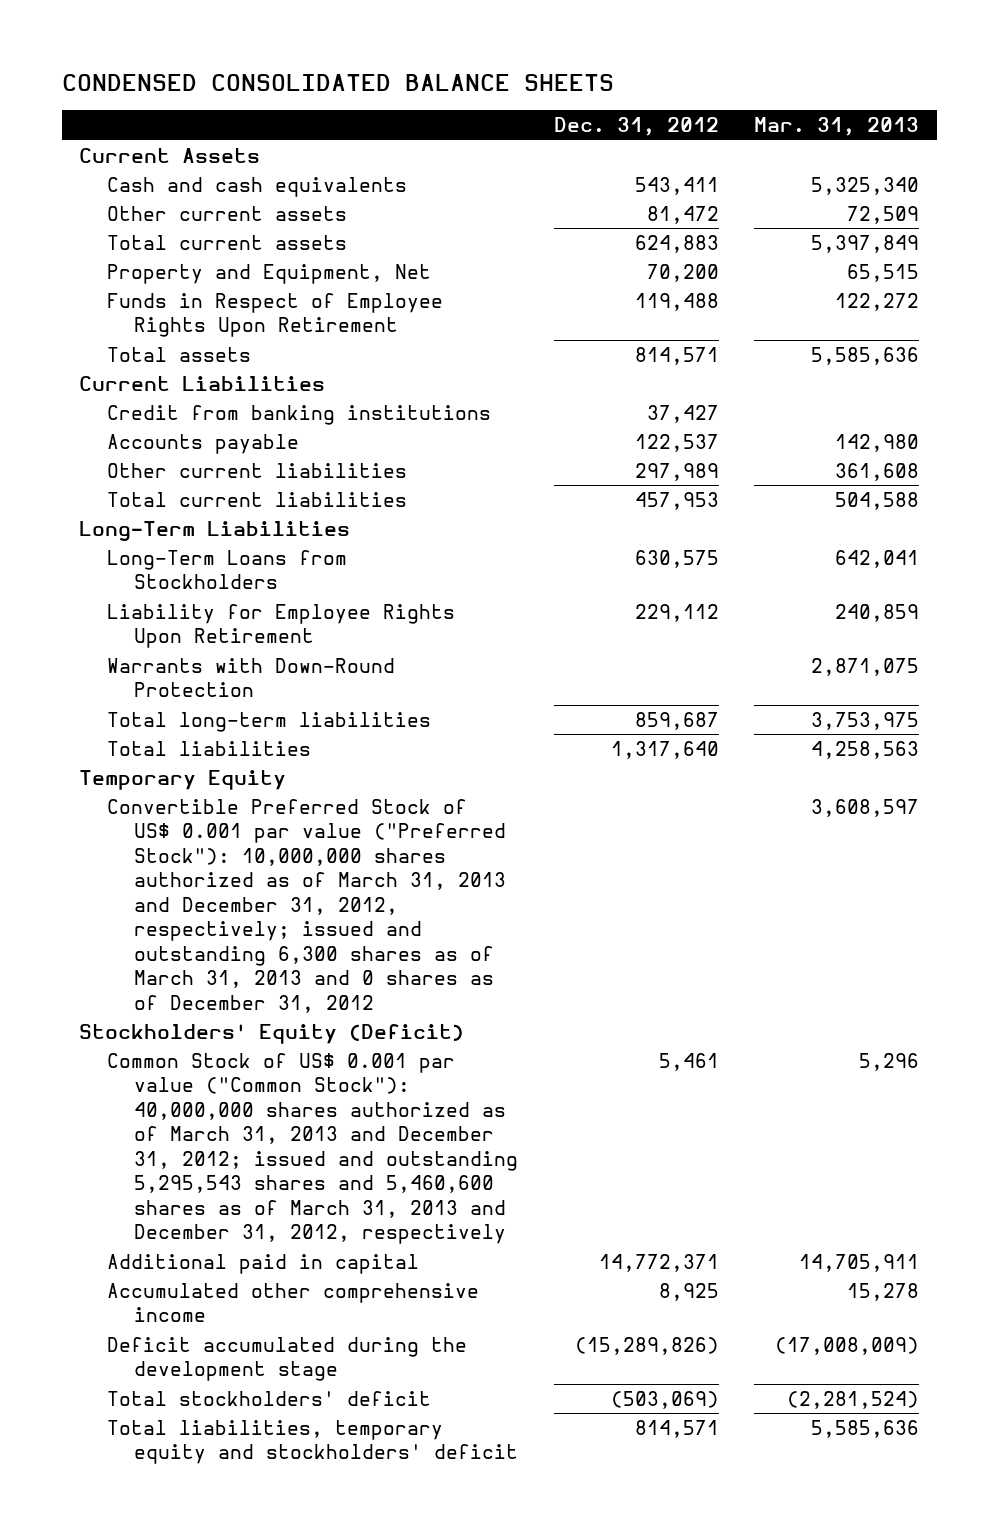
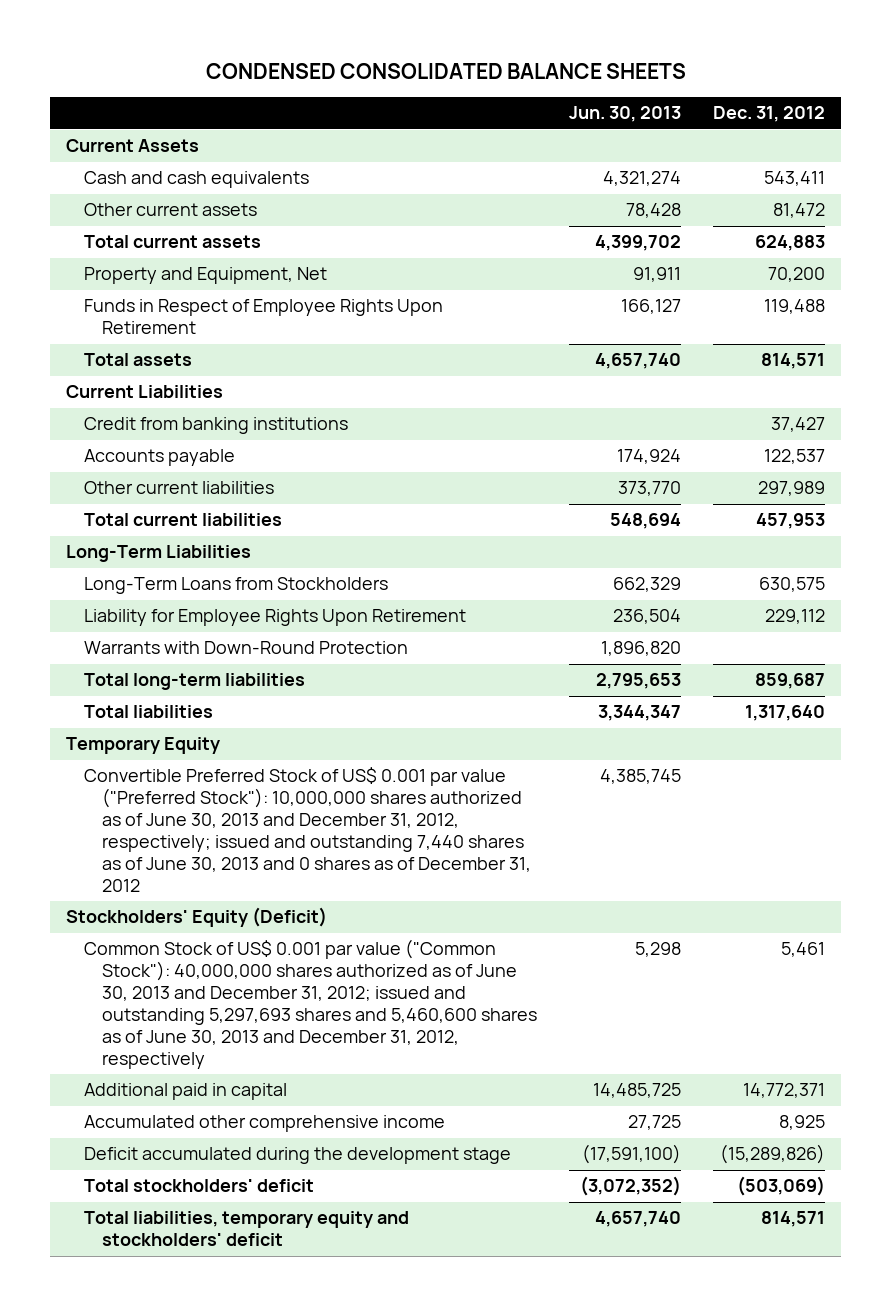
- | Dec. 31, 2012 | Mar. 31, 2013
+ | Jun. 30, 2013 | Dec. 31, 2012
- Convertible Preferred Stock of US$ 0.001 par value ("Preferred Stock"): 10,000,000 shares authorized as of March 31, 2013 and December 31, 2012, respectively; issued and outstanding 6,300 shares as of March 31, 2013 and 0 shares as of December 31, 2012 | | 3,608,597
+ Convertible Preferred Stock of US$ 0.001 par value ("Preferred Stock"): 10,000,000 shares authorized as of June 30, 2013 and December 31, 2012, respectively; issued and outstanding 7,440 shares as of June 30, 2013 and 0 shares as of December 31, 2012 | 4,385,745 |
- Common Stock of US$ 0.001 par value ("Common Stock"): 40,000,000 shares authorized as of March 31, 2013 and December 31, 2012; issued and outstanding 5,295,543 shares and 5,460,600 shares as of March 31, 2013 and December 31, 2012, respectively | 5,461 | 5,296
+ Common Stock of US$ 0.001 par value ("Common Stock"): 40,000,000 shares authorized as of June 30, 2013 and December 31, 2012; issued and outstanding 5,297,693 shares and 5,460,600 shares as of June 30, 2013 and December 31, 2012, respectively | 5,298 | 5,461

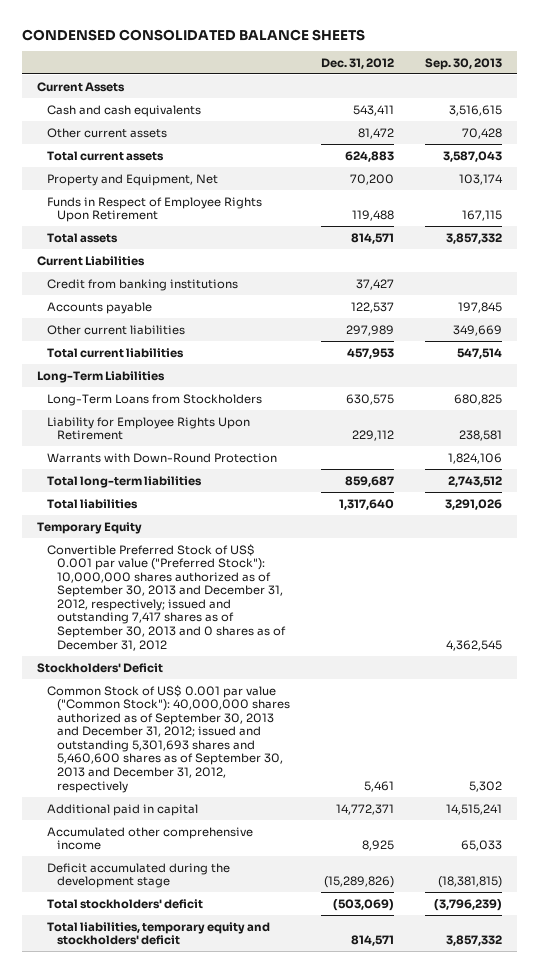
- | Jun. 30, 2013 | Dec. 31, 2012
+ | Dec. 31, 2012 | Sep. 30, 2013
- Convertible Preferred Stock of US$ 0.001 par value ("Preferred Stock"): 10,000,000 shares authorized as of June 30, 2013 and December 31, 2012, respectively; issued and outstanding 7,440 shares as of June 30, 2013 and 0 shares as of December 31, 2012 | 4,385,745 |
- Stockholders' Equity (Deficit)
- Common Stock of US$ 0.001 par value ("Common Stock"): 40,000,000 shares authorized as of June 30, 2013 and December 31, 2012; issued and outstanding 5,297,693 shares and 5,460,600 shares as of June 30, 2013 and December 31, 2012, respectively | 5,298 | 5,461
+ Convertible Preferred Stock of US$ 0.001 par value ("Preferred Stock"): 10,000,000 shares authorized as of September 30, 2013 and December 31, 2012, respectively; issued and outstanding 7,417 shares as of September 30, 2013 and 0 shares as of December 31, 2012 | | 4,362,545
+ Stockholders' Deficit
+ Common Stock of US$ 0.001 par value ("Common Stock"): 40,000,000 shares authorized as of September 30, 2013 and December 31, 2012; issued and outstanding 5,301,693 shares and 5,460,600 shares as of September 30, 2013 and December 31, 2012, respectively | 5,461 | 5,302

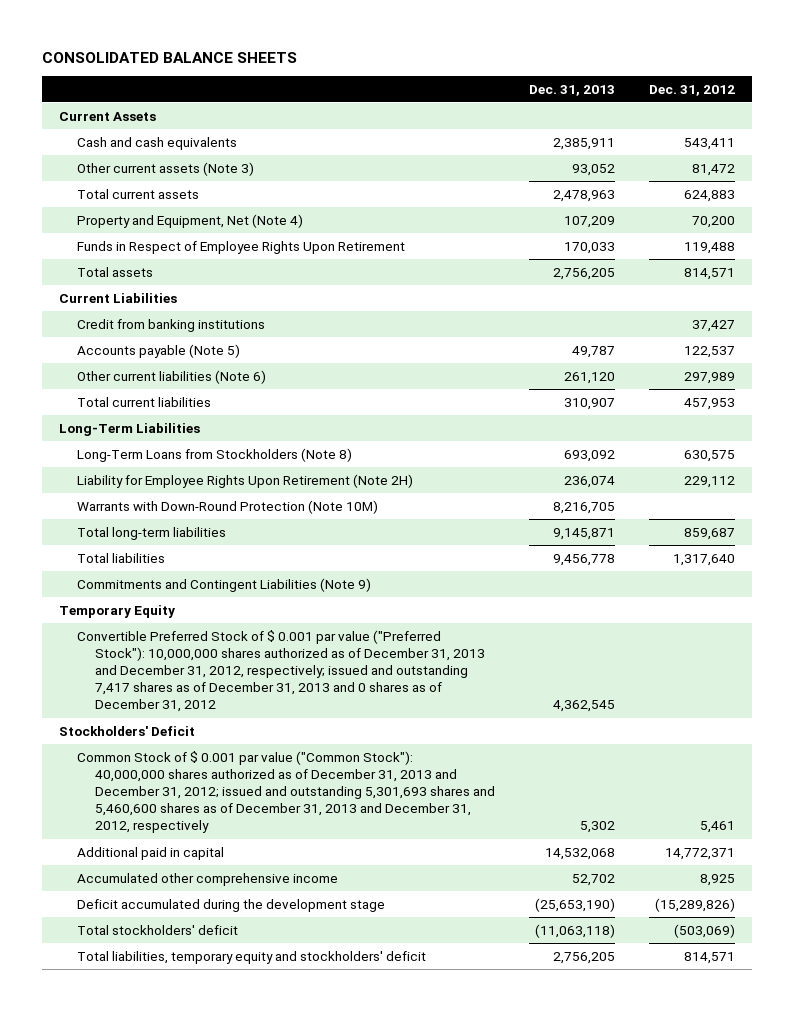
- CONDENSED CONSOLIDATED BALANCE SHEETS
+ CONSOLIDATED BALANCE SHEETS
- | Dec. 31, 2012 | Sep. 30, 2013
+ | Dec. 31, 2013 | Dec. 31, 2012
- Other current assets | 81,472 | 70,428
+ Other current assets (Note 3) | 93,052 | 81,472
- Property and Equipment, Net | 70,200 | 103,174
+ Property and Equipment, Net (Note 4) | 107,209 | 70,200
- Accounts payable | 122,537 | 197,845
- Other current liabilities | 297,989 | 349,669
+ Accounts payable (Note 5) | 49,787 | 122,537
+ Other current liabilities (Note 6) | 261,120 | 297,989
- Long-Term Loans from Stockholders | 630,575 | 680,825
- Liability for Employee Rights Upon Retirement | 229,112 | 238,581
- Warrants with Down-Round Protection | | 1,824,106
+ Long-Term Loans from Stockholders (Note 8) | 693,092 | 630,575
+ Liability for Employee Rights Upon Retirement (Note 2H) | 236,074 | 229,112
+ Warrants with Down-Round Protection (Note 10M) | 8,216,705 |
+ Commitments and Contingent Liabilities (Note 9)
- Convertible Preferred Stock of US$ 0.001 par value ("Preferred Stock"): 10,000,000 shares authorized as of September 30, 2013 and December 31, 2012, respectively; issued and outstanding 7,417 shares as of September 30, 2013 and 0 shares as of December 31, 2012 | | 4,362,545
+ Convertible Preferred Stock of $ 0.001 par value ("Preferred Stock"): 10,000,000 shares authorized as of December 31, 2013 and December 31, 2012, respectively; issued and outstanding 7,417 shares as of December 31, 2013 and 0 shares as of December 31, 2012 | 4,362,545 |
- Common Stock of US$ 0.001 par value ("Common Stock"): 40,000,000 shares authorized as of September 30, 2013 and December 31, 2012; issued and outstanding 5,301,693 shares and 5,460,600 shares as of September 30, 2013 and December 31, 2012, respectively | 5,461 | 5,302
+ Common Stock of $ 0.001 par value ("Common Stock"): 40,000,000 shares authorized as of December 31, 2013 and December 31, 2012; issued and outstanding 5,301,693 shares and 5,460,600 shares as of December 31, 2013 and December 31, 2012, respectively | 5,302 | 5,461

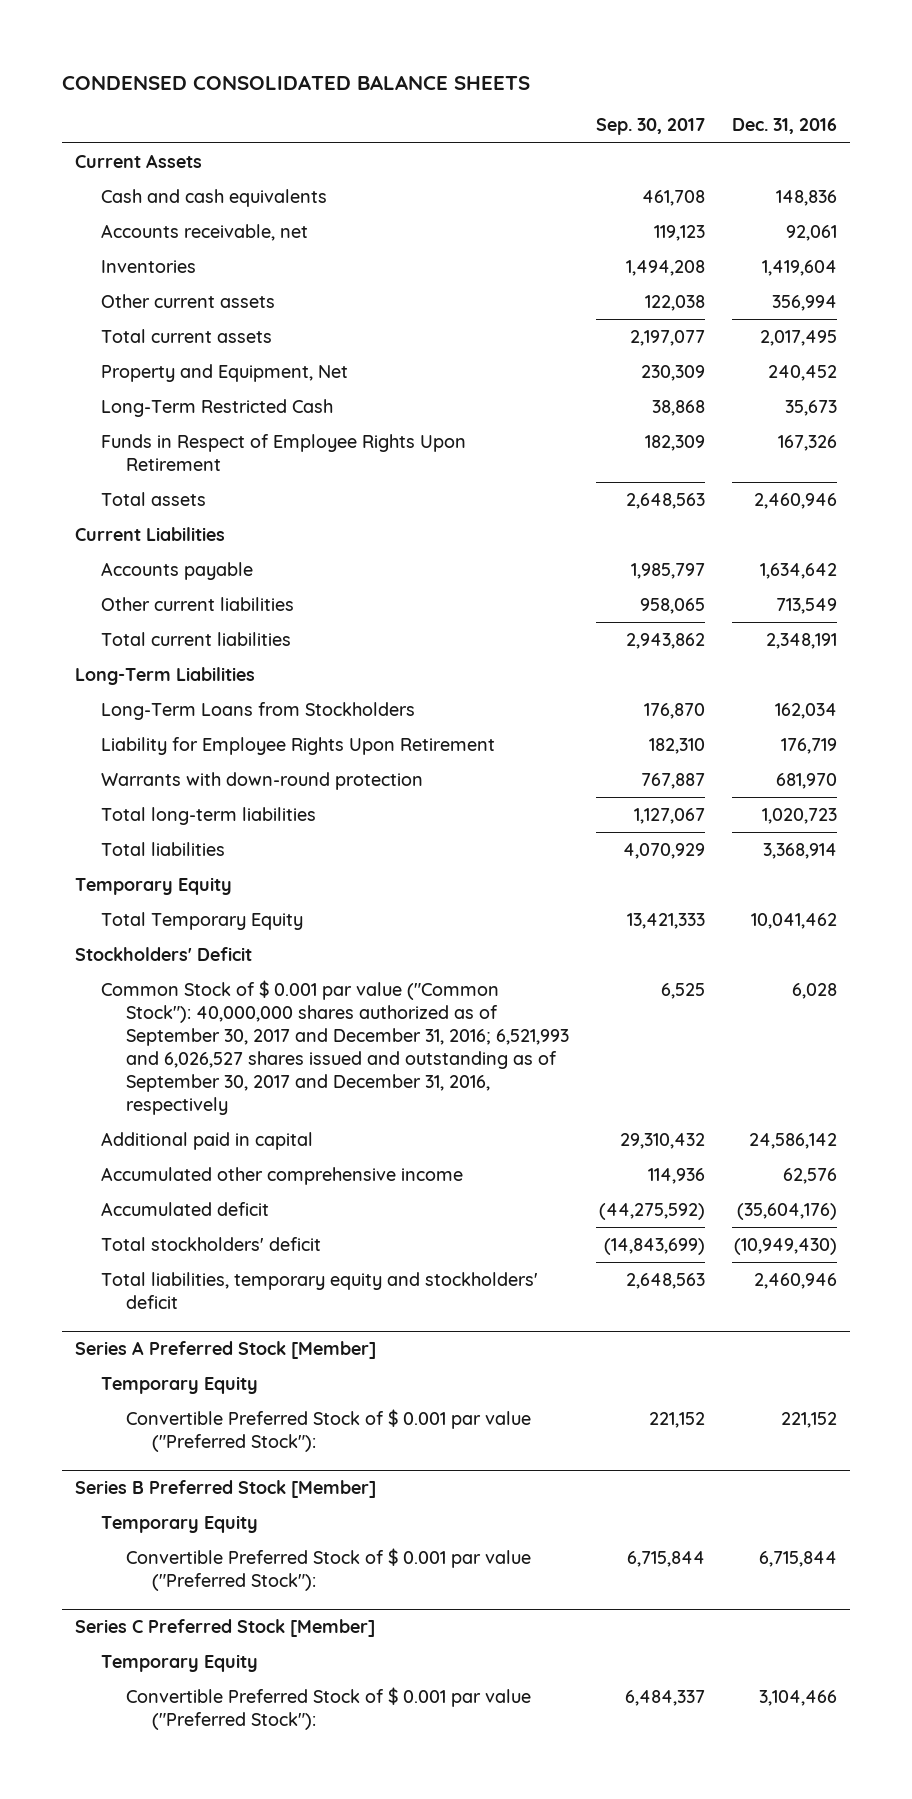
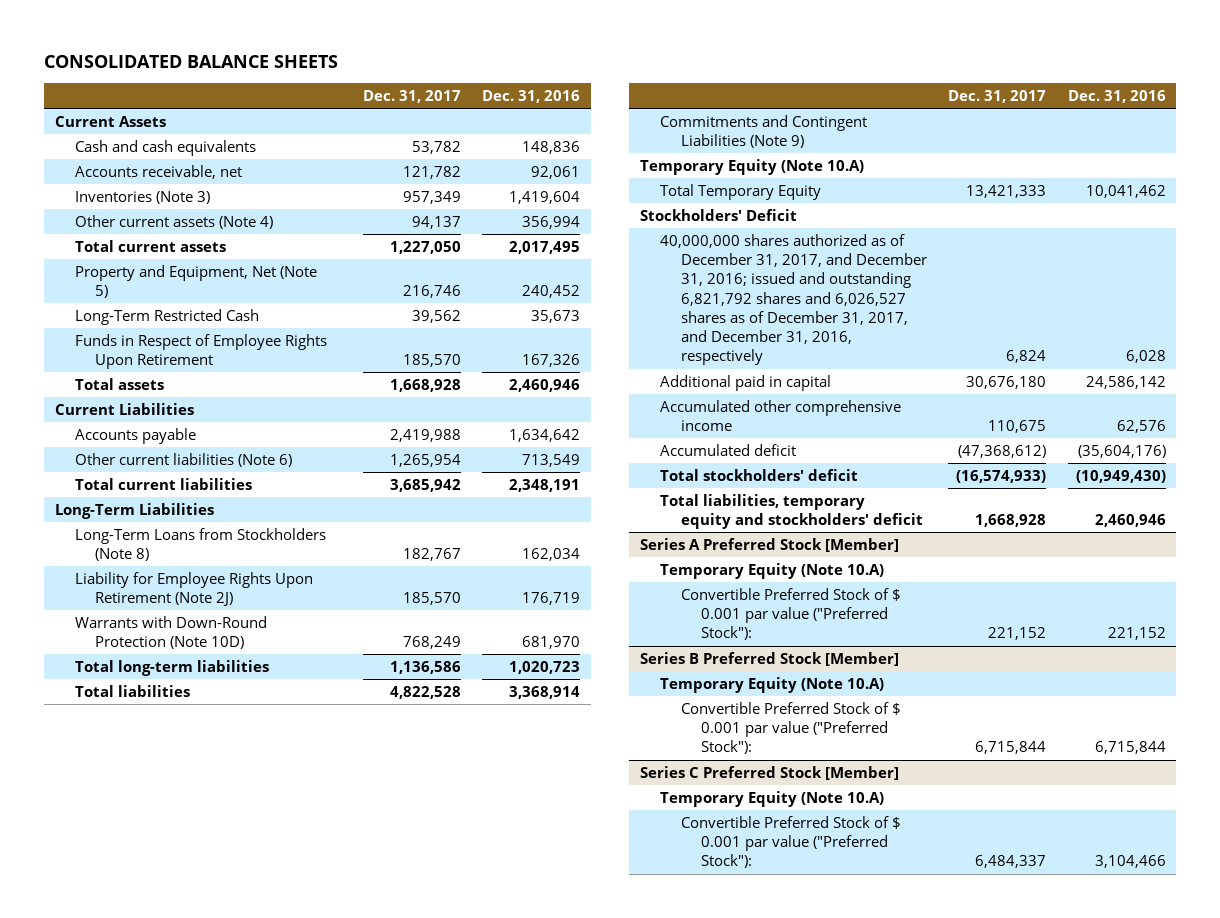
- CONDENSED CONSOLIDATED BALANCE SHEETS
+ CONSOLIDATED BALANCE SHEETS
- | Sep. 30, 2017 | Dec. 31, 2016
+ | Dec. 31, 2017 | Dec. 31, 2016
- Inventories | 1,494,208 | 1,419,604
- Other current assets | 122,038 | 356,994
+ Inventories (Note 3) | 957,349 | 1,419,604
+ Other current assets (Note 4) | 94,137 | 356,994
- Property and Equipment, Net | 230,309 | 240,452
+ Property and Equipment, Net (Note 5) | 216,746 | 240,452
- Other current liabilities | 958,065 | 713,549
+ Other current liabilities (Note 6) | 1,265,954 | 713,549
- Long-Term Loans from Stockholders | 176,870 | 162,034
- Liability for Employee Rights Upon Retirement | 182,310 | 176,719
- Warrants with down-round protection | 767,887 | 681,970
+ Long-Term Loans from Stockholders (Note 8) | 182,767 | 162,034
+ Liability for Employee Rights Upon Retirement (Note 2J) | 185,570 | 176,719
+ Warrants with Down-Round Protection (Note 10D) | 768,249 | 681,970
- Temporary Equity
+ Commitments and Contingent Liabilities (Note 9)
+ Temporary Equity (Note 10.A)
- Common Stock of $ 0.001 par value ("Common Stock"): 40,000,000 shares authorized as of September 30, 2017 and December 31, 2016; 6,521,993 and 6,026,527 shares issued and outstanding as of September 30, 2017 and December 31, 2016, respectively | 6,525 | 6,028
+ 40,000,000 shares authorized as of December 31, 2017, and December 31, 2016; issued and outstanding 6,821,792 shares and 6,026,527 shares as of December 31, 2017, and December 31, 2016, respectively | 6,824 | 6,028
@ Series A Preferred Stock [Member]
- Temporary Equity
+ Temporary Equity (Note 10.A)
@ Series B Preferred Stock [Member]
- Temporary Equity
+ Temporary Equity (Note 10.A)
@ Series C Preferred Stock [Member]
- Temporary Equity
+ Temporary Equity (Note 10.A)

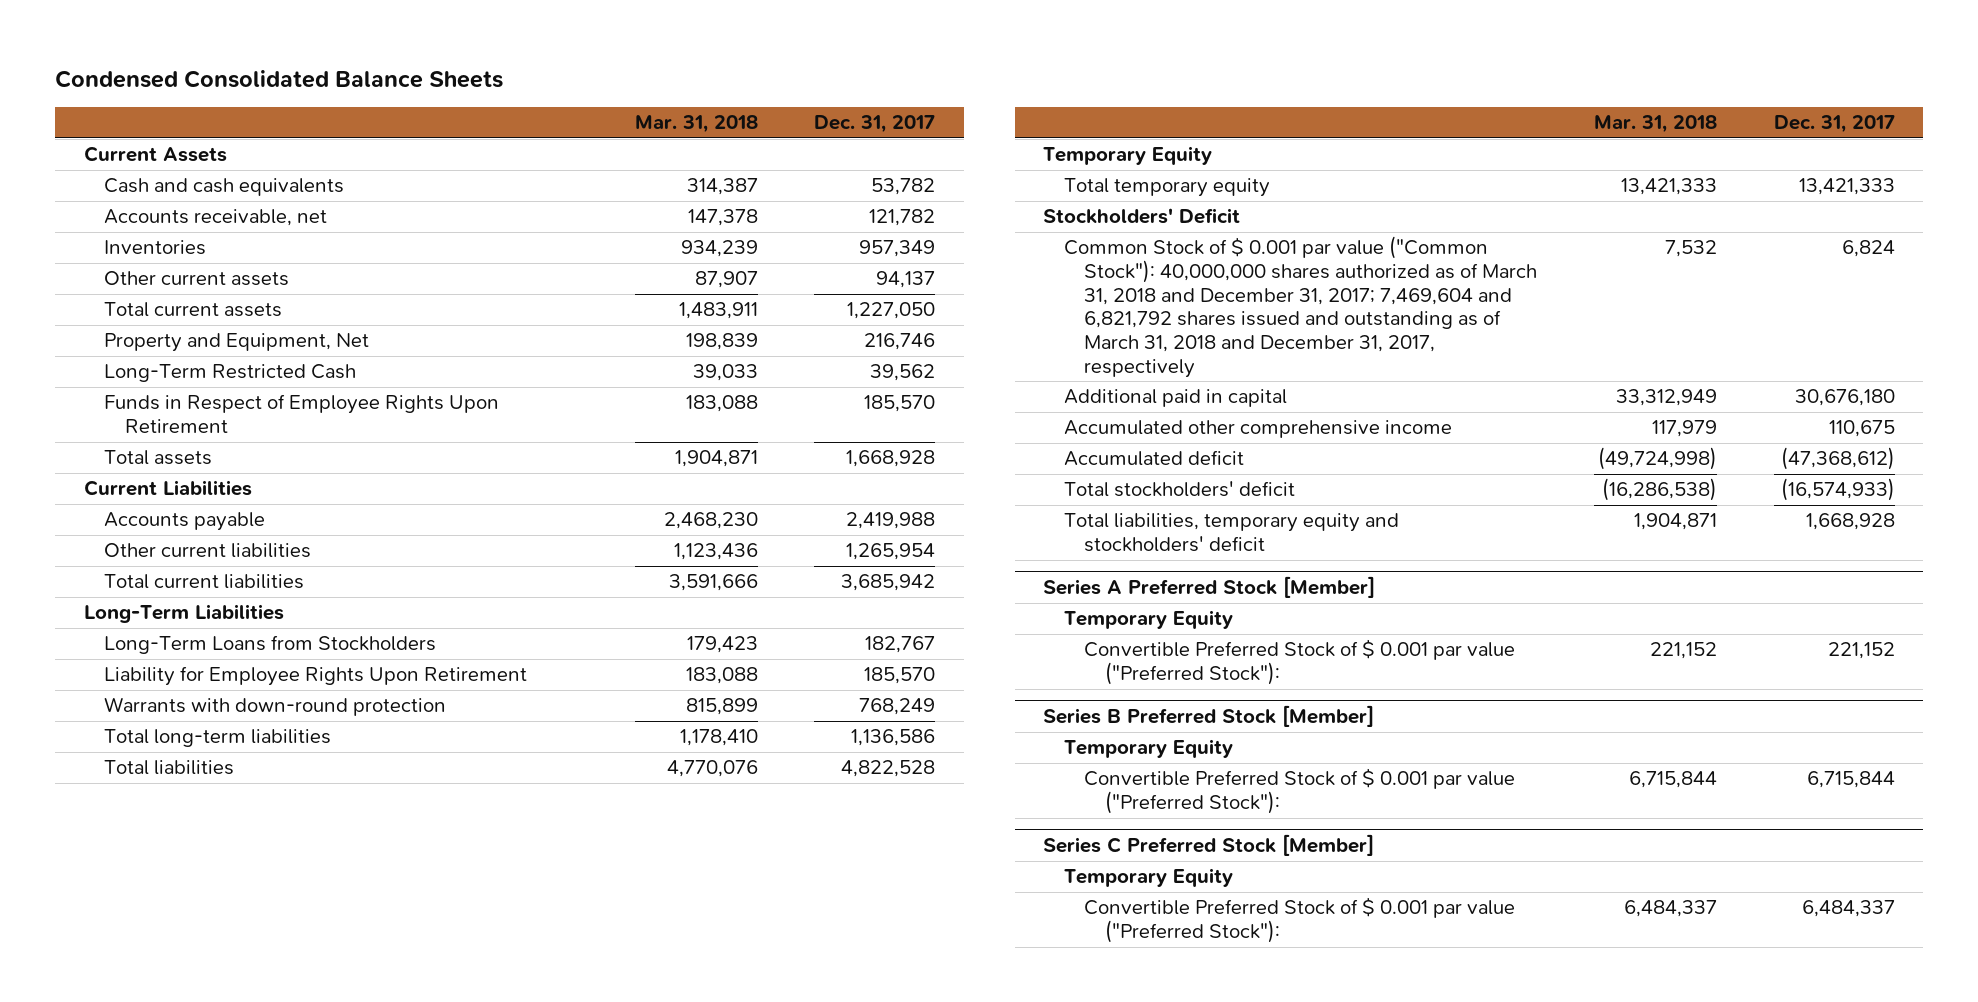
- CONSOLIDATED BALANCE SHEETS
+ Condensed Consolidated Balance Sheets
- | Dec. 31, 2017 | Dec. 31, 2016
+ | Mar. 31, 2018 | Dec. 31, 2017
- Inventories (Note 3) | 957,349 | 1,419,604
- Other current assets (Note 4) | 94,137 | 356,994
+ Inventories | 934,239 | 957,349
+ Other current assets | 87,907 | 94,137
- Property and Equipment, Net (Note 5) | 216,746 | 240,452
+ Property and Equipment, Net | 198,839 | 216,746
- Other current liabilities (Note 6) | 1,265,954 | 713,549
+ Other current liabilities | 1,123,436 | 1,265,954
- Long-Term Loans from Stockholders (Note 8) | 182,767 | 162,034
- Liability for Employee Rights Upon Retirement (Note 2J) | 185,570 | 176,719
- Warrants with Down-Round Protection (Note 10D) | 768,249 | 681,970
+ Long-Term Loans from Stockholders | 179,423 | 182,767
+ Liability for Employee Rights Upon Retirement | 183,088 | 185,570
+ Warrants with down-round protection | 815,899 | 768,249
- Commitments and Contingent Liabilities (Note 9)
- Temporary Equity (Note 10.A)
- Total Temporary Equity | 13,421,333 | 10,041,462
+ Temporary Equity
+ Total temporary equity | 13,421,333 | 13,421,333
- 40,000,000 shares authorized as of December 31, 2017, and December 31, 2016; issued and outstanding 6,821,792 shares and 6,026,527 shares as of December 31, 2017, and December 31, 2016, respectively | 6,824 | 6,028
+ Common Stock of $ 0.001 par value ("Common Stock"): 40,000,000 shares authorized as of March 31, 2018 and December 31, 2017; 7,469,604 and 6,821,792 shares issued and outstanding as of March 31, 2018 and December 31, 2017, respectively | 7,532 | 6,824
@ Series A Preferred Stock [Member]
- Temporary Equity (Note 10.A)
+ Temporary Equity
@ Series B Preferred Stock [Member]
- Temporary Equity (Note 10.A)
+ Temporary Equity
@ Series C Preferred Stock [Member]
- Temporary Equity (Note 10.A)
+ Temporary Equity

